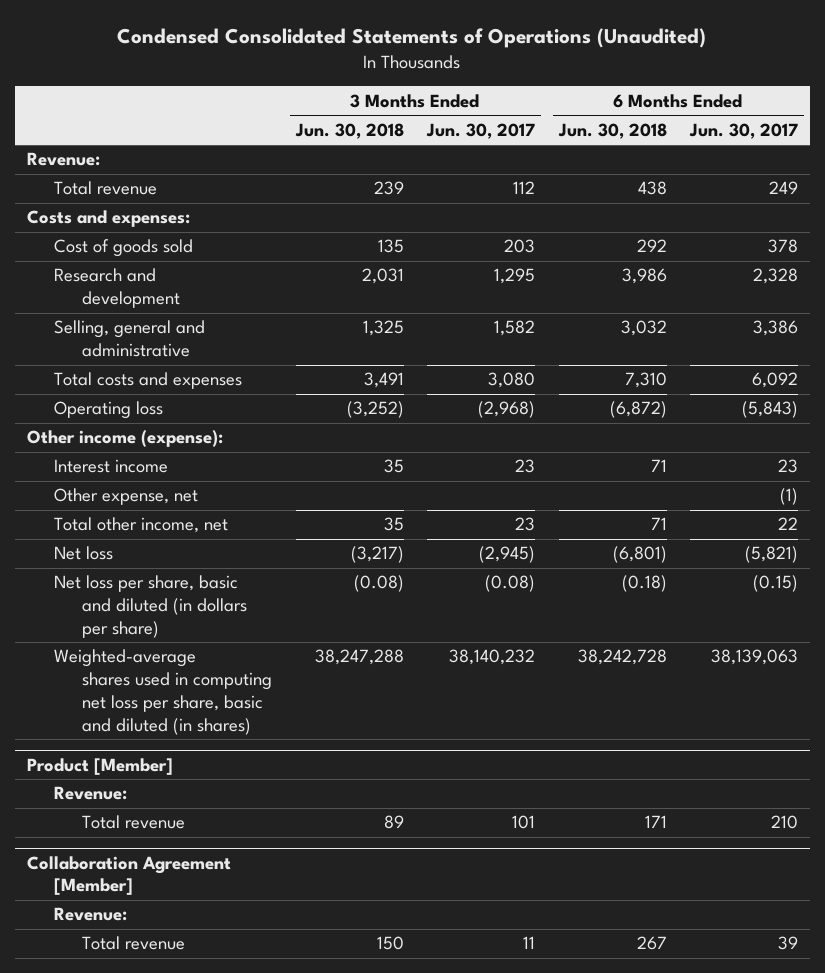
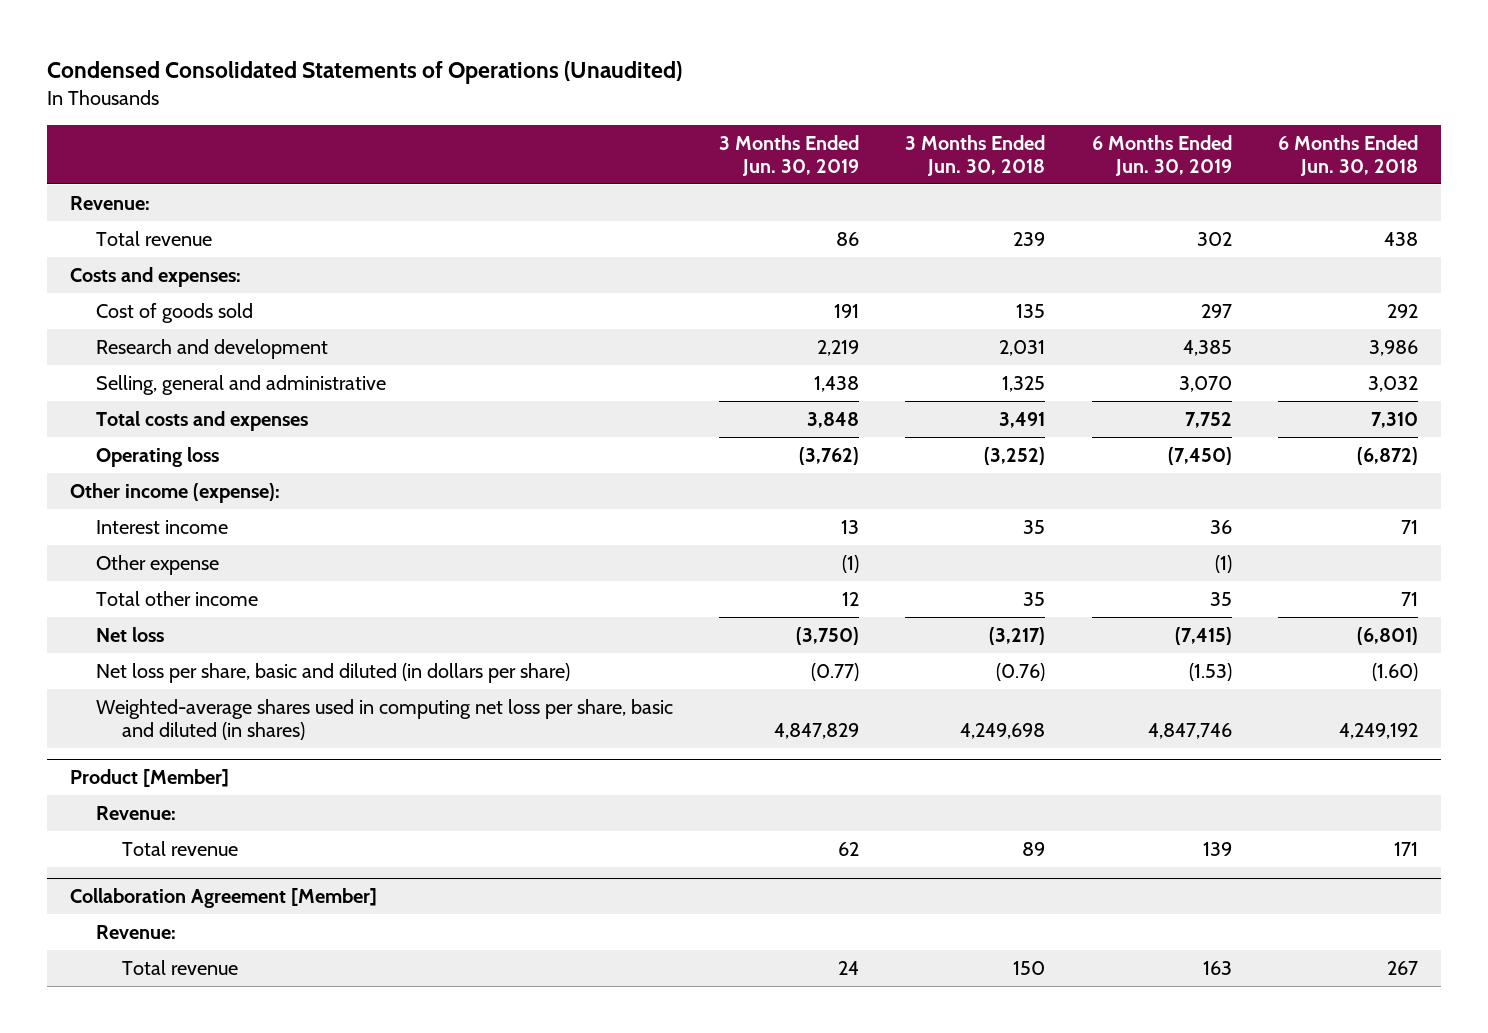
- | 3 Months Ended Jun. 30, 2018 | 3 Months Ended Jun. 30, 2017 | 6 Months Ended Jun. 30, 2018 | 6 Months Ended Jun. 30, 2017
+ | 3 Months Ended Jun. 30, 2019 | 3 Months Ended Jun. 30, 2018 | 6 Months Ended Jun. 30, 2019 | 6 Months Ended Jun. 30, 2018
- Other expense, net | | | | (1)
- Total other income, net | 35 | 23 | 71 | 22
+ Other expense | (1) | | (1) |
+ Total other income | 12 | 35 | 35 | 71
- Net loss per share, basic and diluted (in dollars per share) | (0.08) | (0.08) | (0.18) | (0.15)
- Weighted-average shares used in computing net loss per share, basic and diluted (in shares) | 38,247,288 | 38,140,232 | 38,242,728 | 38,139,063
+ Net loss per share, basic and diluted (in dollars per share) | (0.77) | (0.76) | (1.53) | (1.60)
+ Weighted-average shares used in computing net loss per share, basic and diluted (in shares) | 4,847,829 | 4,249,698 | 4,847,746 | 4,249,192

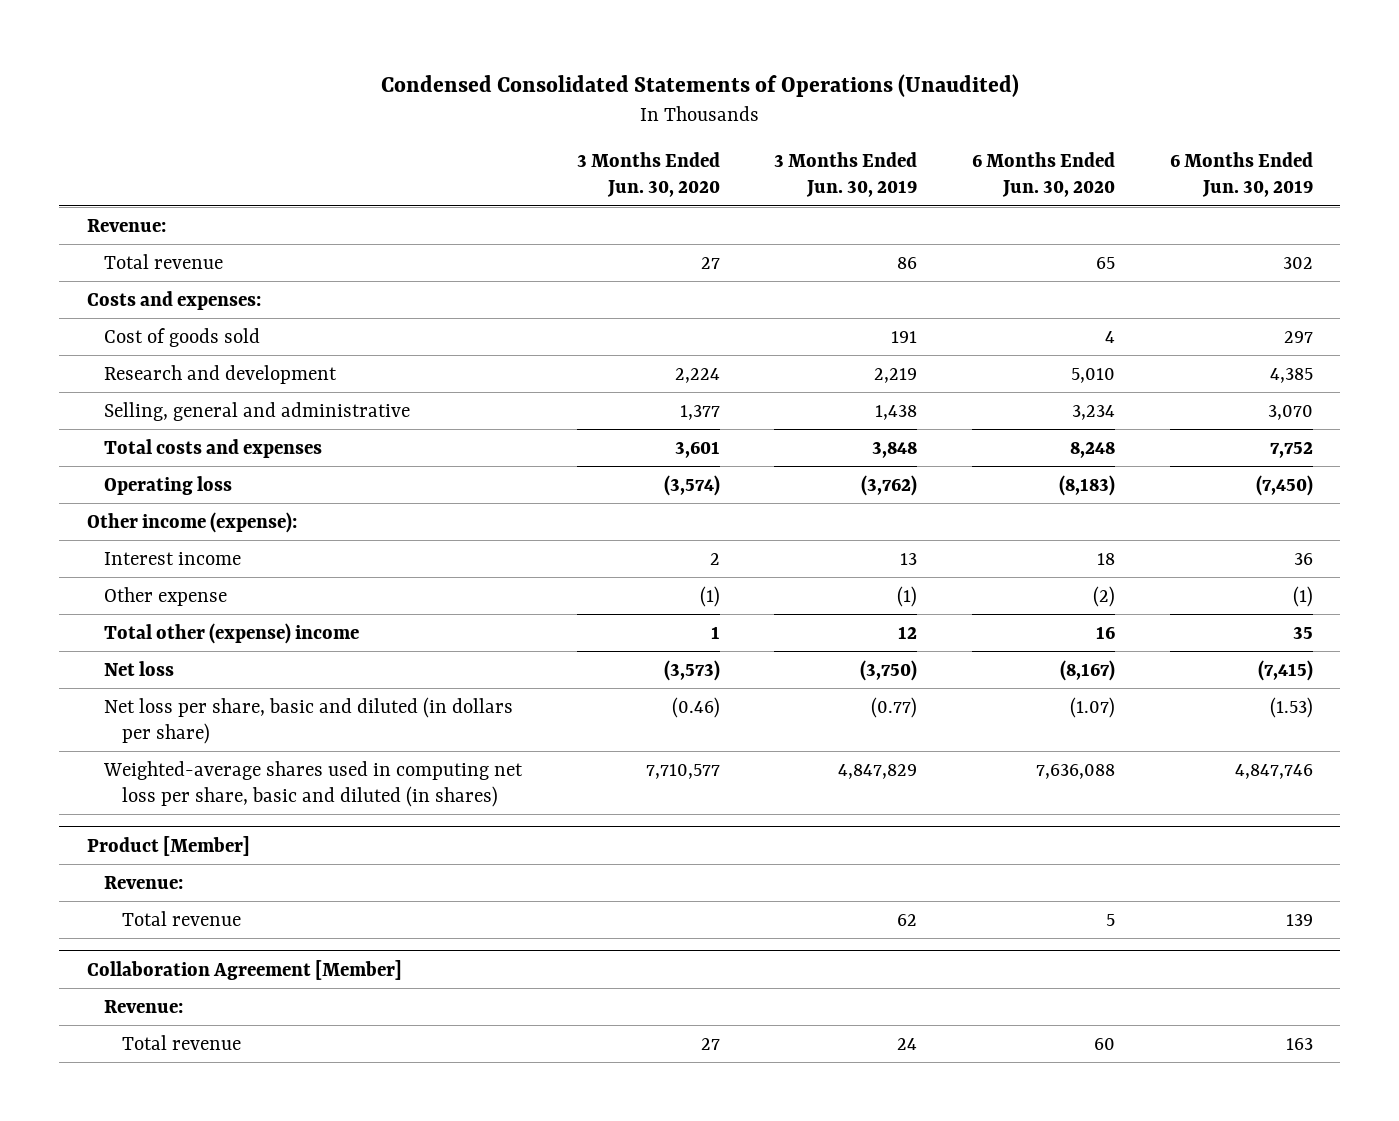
- | 3 Months Ended Jun. 30, 2019 | 3 Months Ended Jun. 30, 2018 | 6 Months Ended Jun. 30, 2019 | 6 Months Ended Jun. 30, 2018
+ | 3 Months Ended Jun. 30, 2020 | 3 Months Ended Jun. 30, 2019 | 6 Months Ended Jun. 30, 2020 | 6 Months Ended Jun. 30, 2019
- Total other income | 12 | 35 | 35 | 71
+ Total other (expense) income | 1 | 12 | 16 | 35

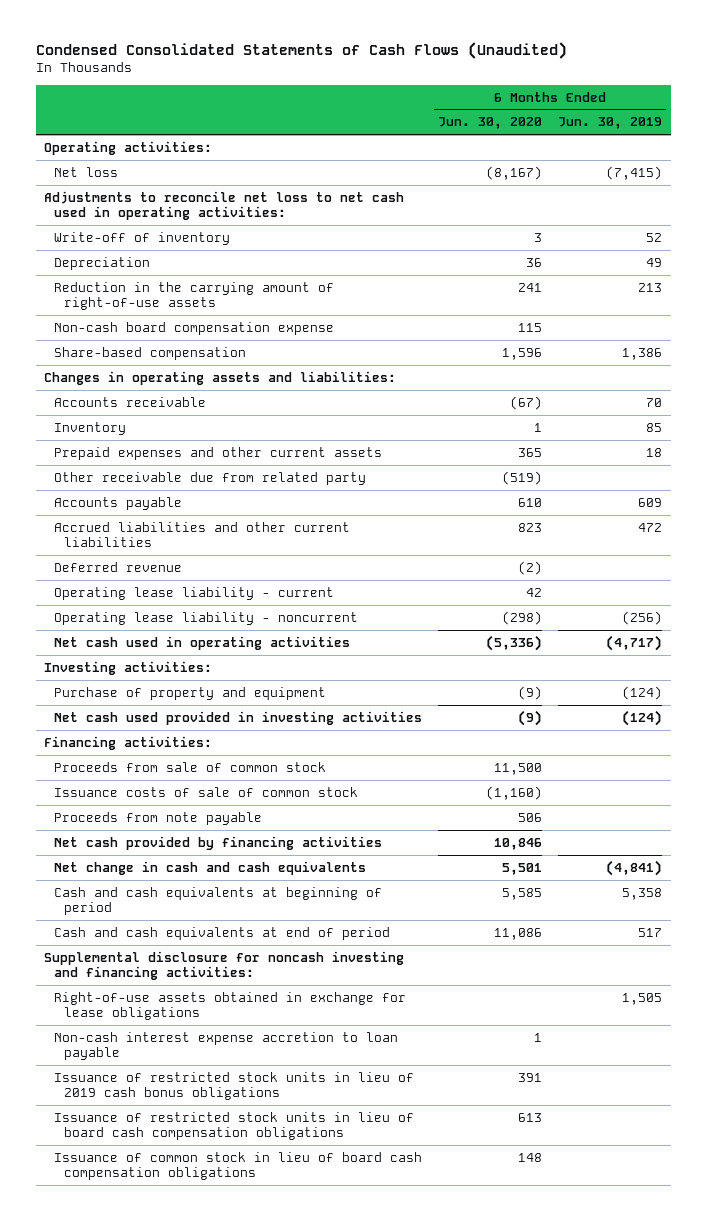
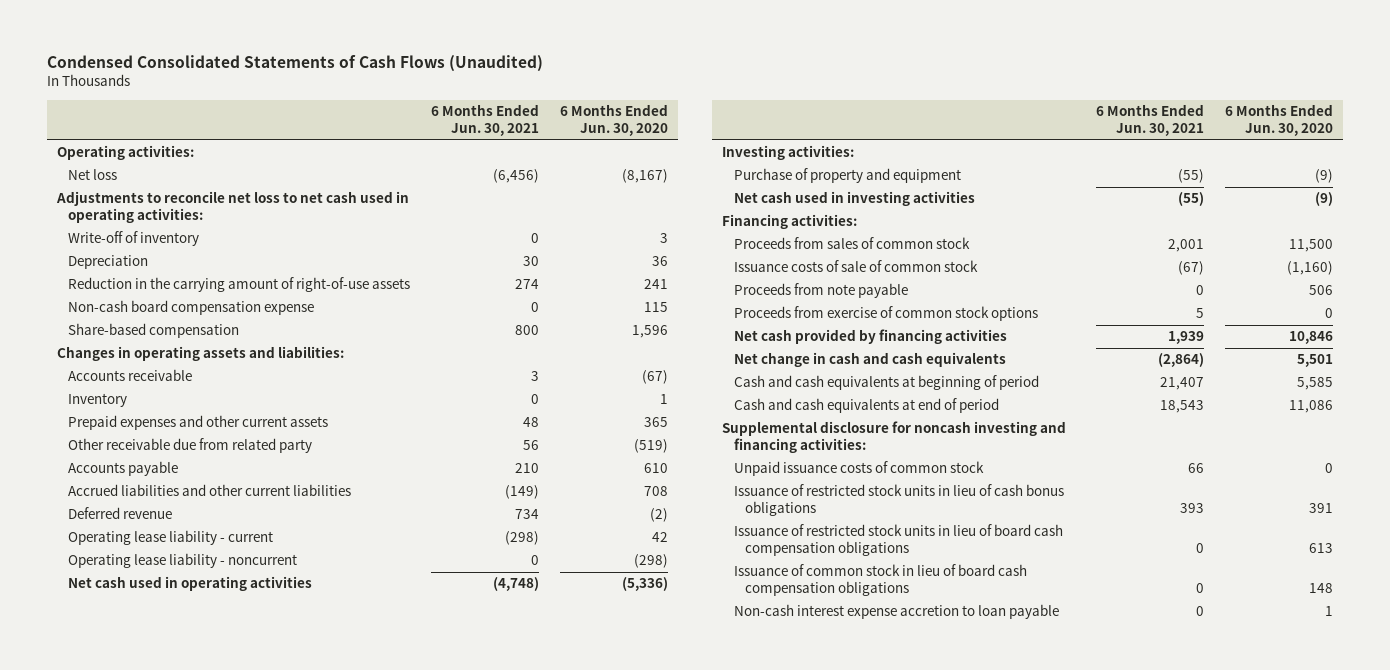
- | 6 Months Ended Jun. 30, 2020 | 6 Months Ended Jun. 30, 2019
+ | 6 Months Ended Jun. 30, 2021 | 6 Months Ended Jun. 30, 2020
- Accrued liabilities and other current liabilities | 823 | 472
+ Accrued liabilities and other current liabilities | (149) | 708
- Net cash used provided in investing activities | (9) | (124)
+ Net cash used in investing activities | (55) | (9)
- Proceeds from sale of common stock | 11,500 |
+ Proceeds from sales of common stock | 2,001 | 11,500
+ Proceeds from exercise of common stock options | 5 | 0
- Right-of-use assets obtained in exchange for lease obligations | | 1,505
- Issuance of restricted stock units in lieu of 2019 cash bonus obligations | 391 |
+ Unpaid issuance costs of common stock | 66 | 0
+ Issuance of restricted stock units in lieu of cash bonus obligations | 393 | 391
moved down: Non-cash interest expense accretion to loan payable | 0 | 1

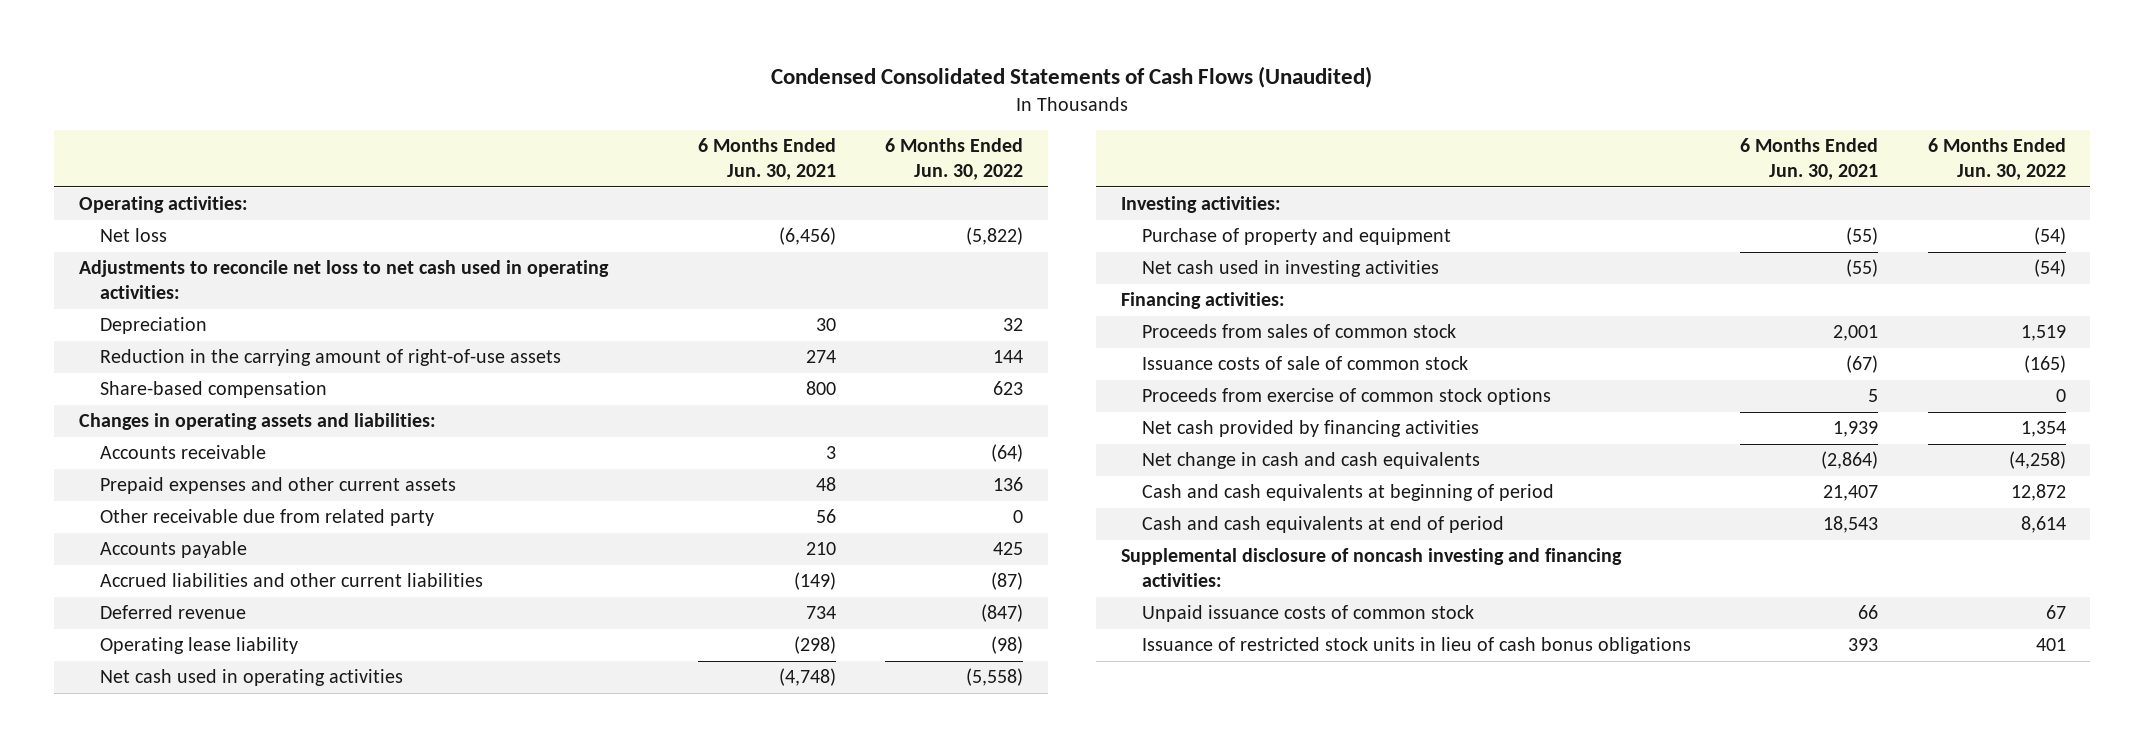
- | 6 Months Ended Jun. 30, 2021 | 6 Months Ended Jun. 30, 2020
+ | 6 Months Ended Jun. 30, 2021 | 6 Months Ended Jun. 30, 2022
- Write-off of inventory | 0 | 3
- Non-cash board compensation expense | 0 | 115
- Inventory | 0 | 1
- Operating lease liability - current | (298) | 42
- Operating lease liability - noncurrent | 0 | (298)
+ Operating lease liability | (298) | (98)
- Proceeds from note payable | 0 | 506
- Supplemental disclosure for noncash investing and financing activities:
+ Supplemental disclosure of noncash investing and financing activities:
- Issuance of restricted stock units in lieu of board cash compensation obligations | 0 | 613
- Issuance of common stock in lieu of board cash compensation obligations | 0 | 148
- Non-cash interest expense accretion to loan payable | 0 | 1

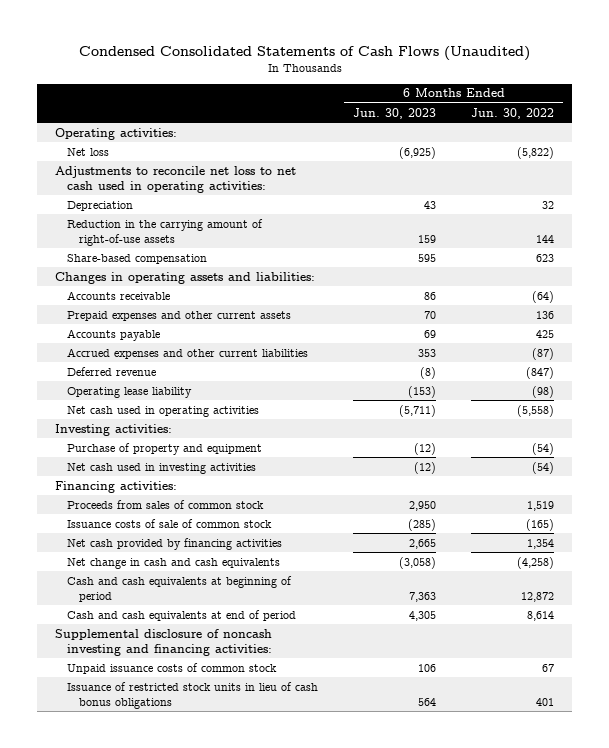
- | 6 Months Ended Jun. 30, 2021 | 6 Months Ended Jun. 30, 2022
+ | 6 Months Ended Jun. 30, 2023 | 6 Months Ended Jun. 30, 2022
- Other receivable due from related party | 56 | 0
- Accrued liabilities and other current liabilities | (149) | (87)
+ Accrued expenses and other current liabilities | 353 | (87)
- Proceeds from exercise of common stock options | 5 | 0

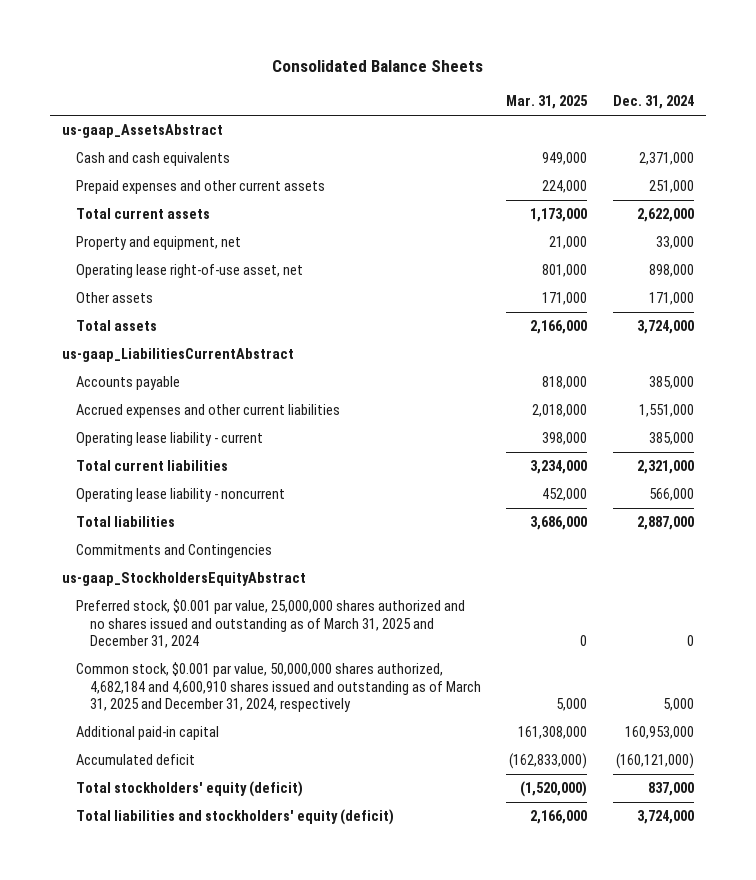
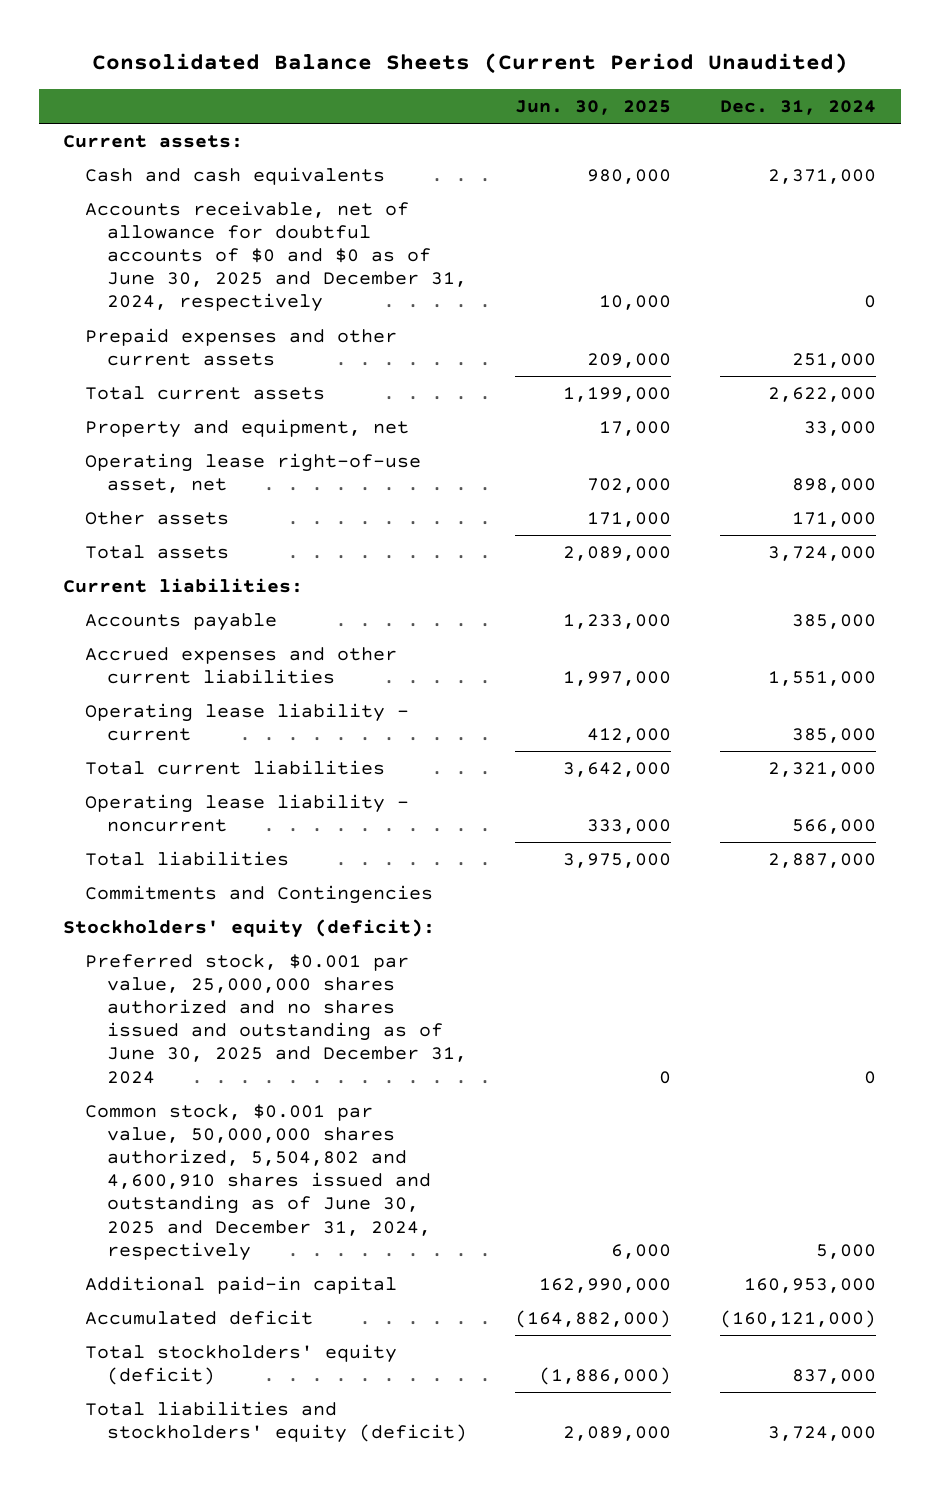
- Consolidated Balance Sheets
+ Consolidated Balance Sheets (Current Period Unaudited)
- | Mar. 31, 2025 | Dec. 31, 2024
+ | Jun. 30, 2025 | Dec. 31, 2024
- us-gaap_AssetsAbstract
+ Current assets:
+ Accounts receivable, net of allowance for doubtful accounts of $0 and $0 as of June 30, 2025 and December 31, 2024, respectively | 10,000 | 0
- us-gaap_LiabilitiesCurrentAbstract
+ Current liabilities:
- us-gaap_StockholdersEquityAbstract
- Preferred stock, $0.001 par value, 25,000,000 shares authorized and no shares issued and outstanding as of March 31, 2025 and December 31, 2024 | 0 | 0
- Common stock, $0.001 par value, 50,000,000 shares authorized, 4,682,184 and 4,600,910 shares issued and outstanding as of March 31, 2025 and December 31, 2024, respectively | 5,000 | 5,000
+ Stockholders' equity (deficit):
+ Preferred stock, $0.001 par value, 25,000,000 shares authorized and no shares issued and outstanding as of June 30, 2025 and December 31, 2024 | 0 | 0
+ Common stock, $0.001 par value, 50,000,000 shares authorized, 5,504,802 and 4,600,910 shares issued and outstanding as of June 30, 2025 and December 31, 2024, respectively | 6,000 | 5,000

